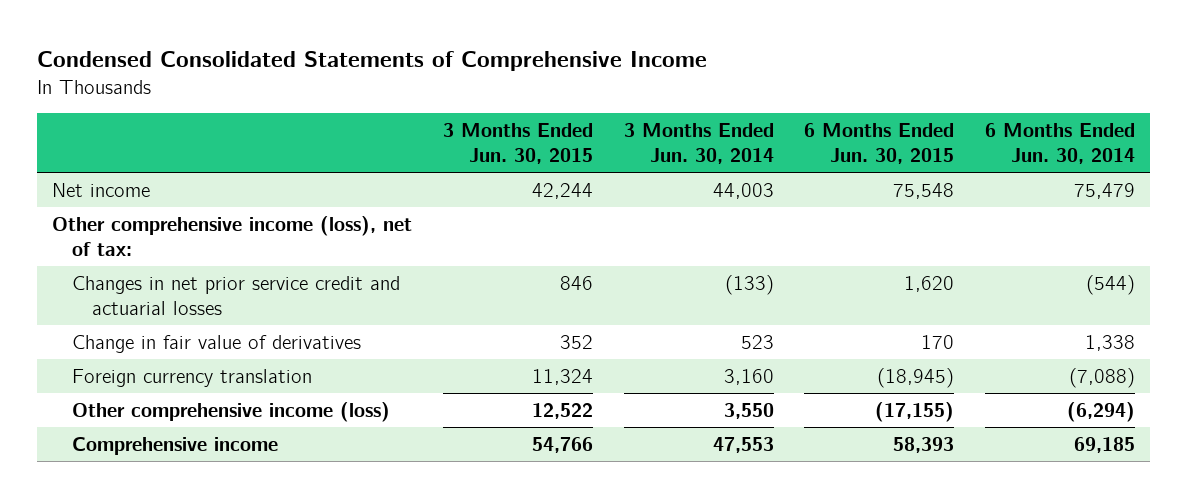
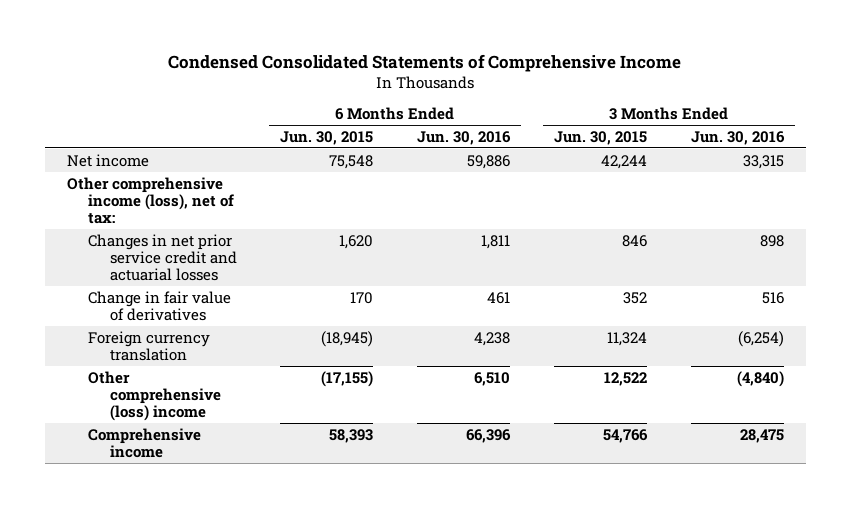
- | 3 Months Ended Jun. 30, 2015 | 3 Months Ended Jun. 30, 2014 | 6 Months Ended Jun. 30, 2015 | 6 Months Ended Jun. 30, 2014
+ | 6 Months Ended Jun. 30, 2015 | 6 Months Ended Jun. 30, 2016 | 3 Months Ended Jun. 30, 2015 | 3 Months Ended Jun. 30, 2016
- Other comprehensive income (loss) | 12,522 | 3,550 | (17,155) | (6,294)
+ Other comprehensive (loss) income | (17,155) | 6,510 | 12,522 | (4,840)

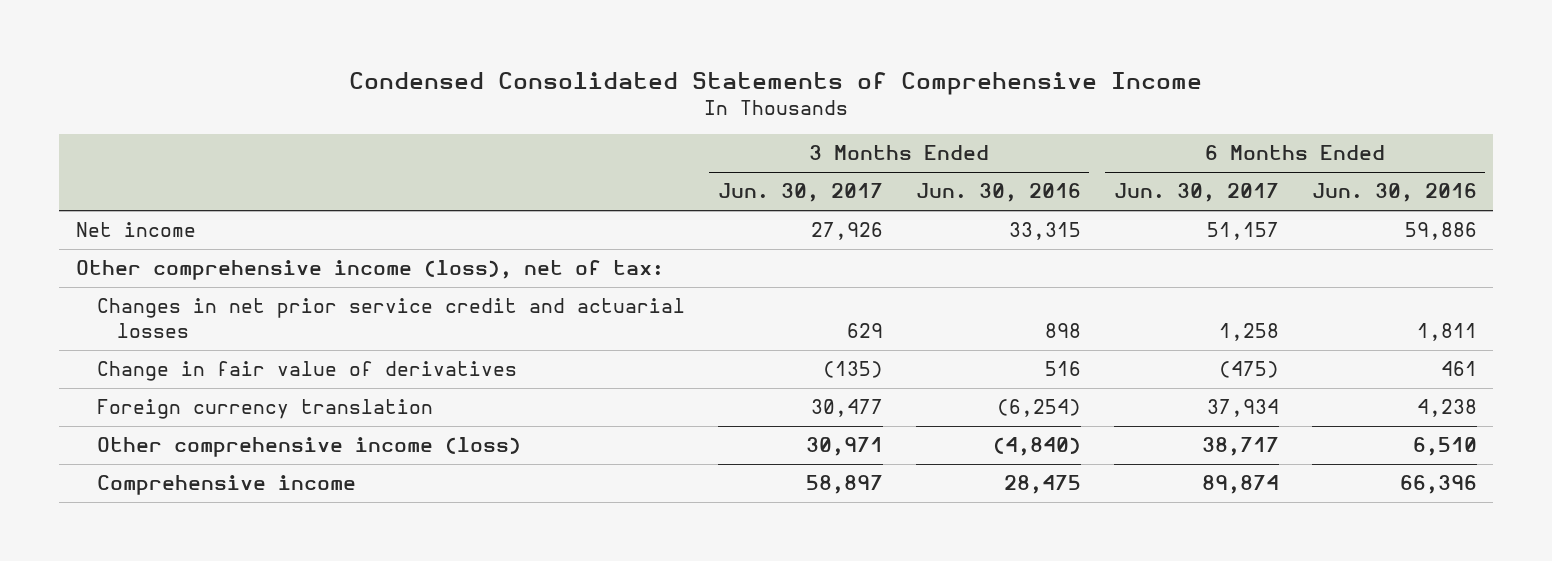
- | 6 Months Ended Jun. 30, 2015 | 6 Months Ended Jun. 30, 2016 | 3 Months Ended Jun. 30, 2015 | 3 Months Ended Jun. 30, 2016
+ | 3 Months Ended Jun. 30, 2017 | 3 Months Ended Jun. 30, 2016 | 6 Months Ended Jun. 30, 2017 | 6 Months Ended Jun. 30, 2016
- Other comprehensive (loss) income | (17,155) | 6,510 | 12,522 | (4,840)
+ Other comprehensive income (loss) | 30,971 | (4,840) | 38,717 | 6,510

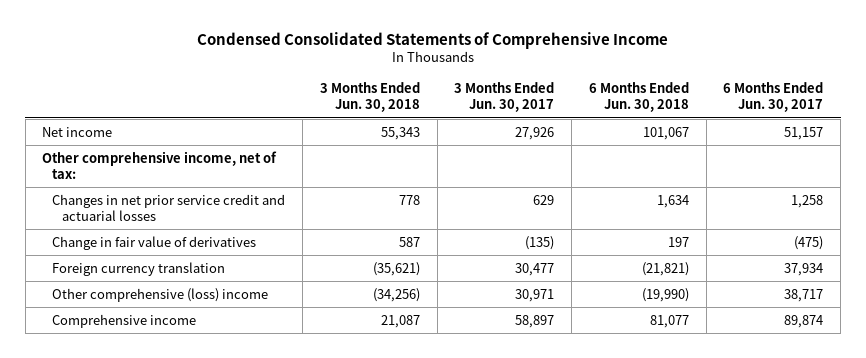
- | 3 Months Ended Jun. 30, 2017 | 3 Months Ended Jun. 30, 2016 | 6 Months Ended Jun. 30, 2017 | 6 Months Ended Jun. 30, 2016
+ | 3 Months Ended Jun. 30, 2018 | 3 Months Ended Jun. 30, 2017 | 6 Months Ended Jun. 30, 2018 | 6 Months Ended Jun. 30, 2017
- Other comprehensive income (loss), net of tax:
+ Other comprehensive income, net of tax:
- Other comprehensive income (loss) | 30,971 | (4,840) | 38,717 | 6,510
+ Other comprehensive (loss) income | (34,256) | 30,971 | (19,990) | 38,717

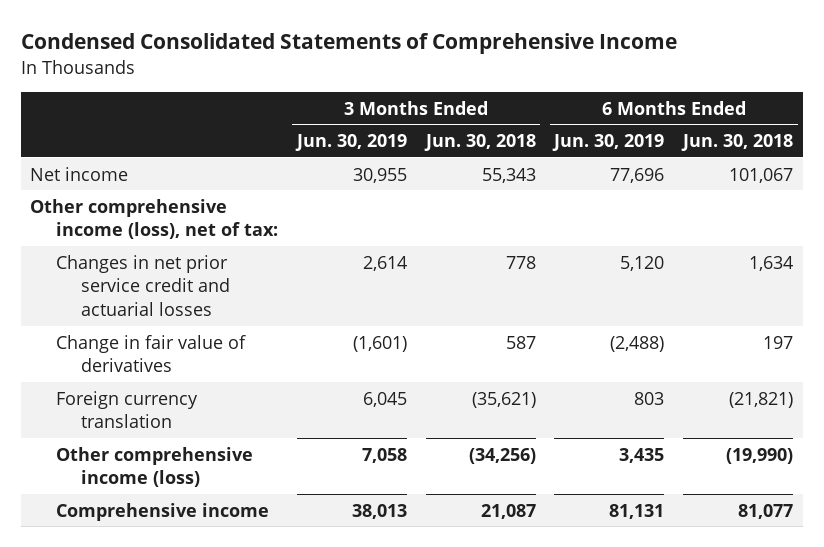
- | 3 Months Ended Jun. 30, 2018 | 3 Months Ended Jun. 30, 2017 | 6 Months Ended Jun. 30, 2018 | 6 Months Ended Jun. 30, 2017
+ | 3 Months Ended Jun. 30, 2019 | 3 Months Ended Jun. 30, 2018 | 6 Months Ended Jun. 30, 2019 | 6 Months Ended Jun. 30, 2018
- Other comprehensive income, net of tax:
+ Other comprehensive income (loss), net of tax:
- Other comprehensive (loss) income | (34,256) | 30,971 | (19,990) | 38,717
+ Other comprehensive income (loss) | 7,058 | (34,256) | 3,435 | (19,990)

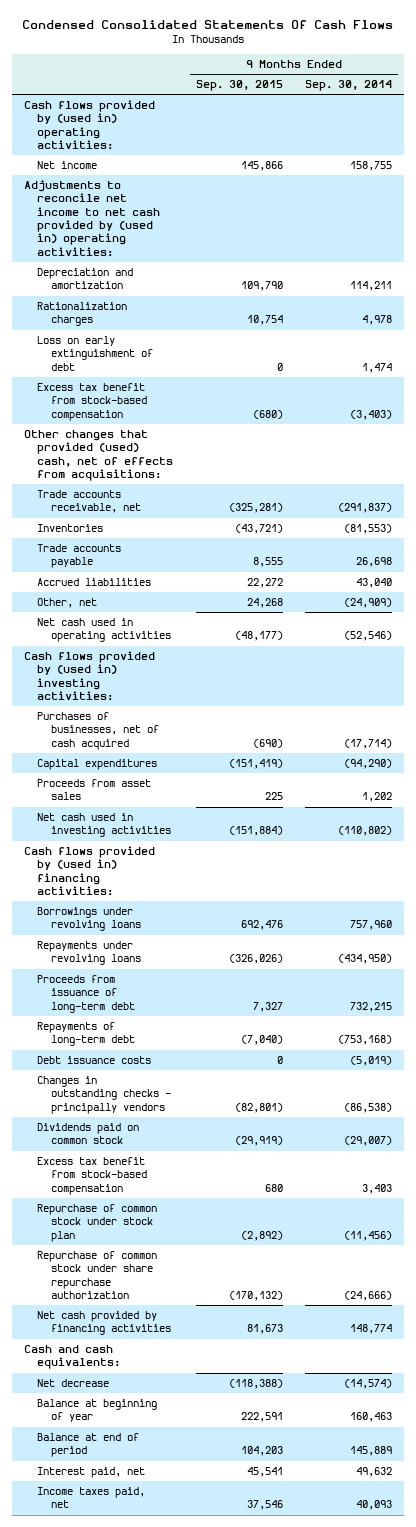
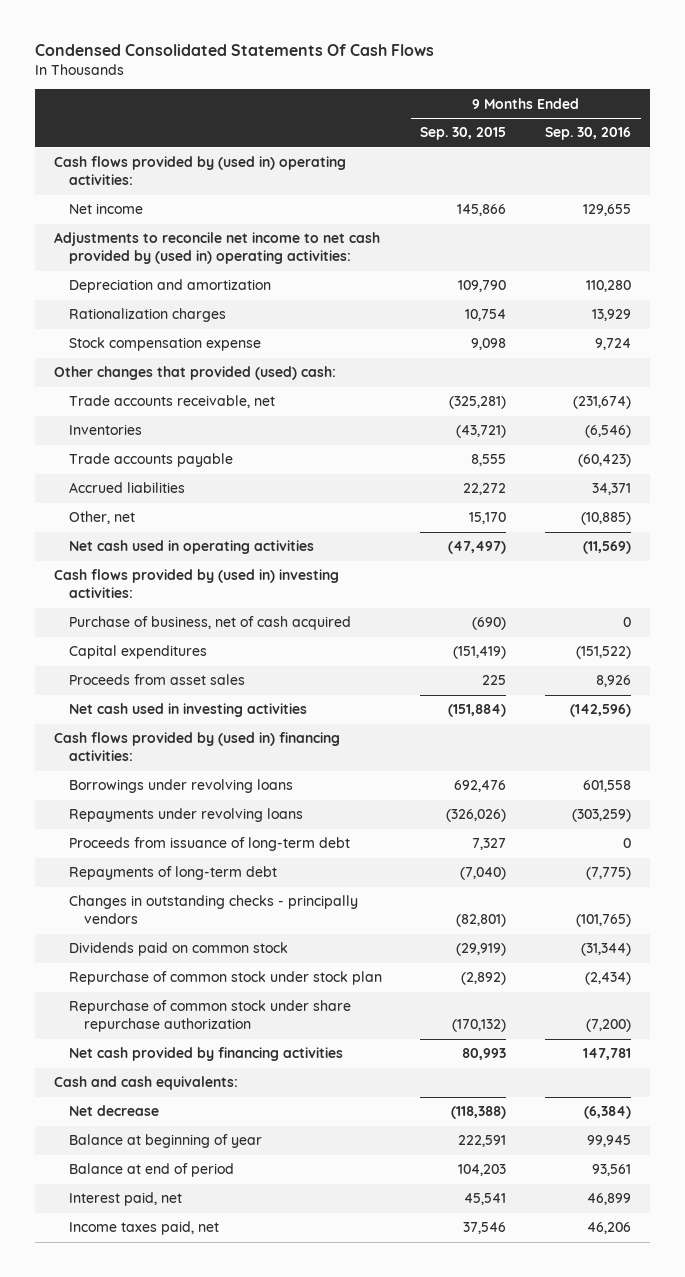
- | 9 Months Ended Sep. 30, 2015 | 9 Months Ended Sep. 30, 2014
+ | 9 Months Ended Sep. 30, 2015 | 9 Months Ended Sep. 30, 2016
- Loss on early extinguishment of debt | 0 | 1,474
- Excess tax benefit from stock-based compensation | (680) | (3,403)
- Other changes that provided (used) cash, net of effects from acquisitions:
+ Stock compensation expense | 9,098 | 9,724
+ Other changes that provided (used) cash:
- Other, net | 24,268 | (24,909)
- Net cash used in operating activities | (48,177) | (52,546)
+ Other, net | 15,170 | (10,885)
+ Net cash used in operating activities | (47,497) | (11,569)
- Purchases of businesses, net of cash acquired | (690) | (17,714)
+ Purchase of business, net of cash acquired | (690) | 0
- Debt issuance costs | 0 | (5,019)
- Excess tax benefit from stock-based compensation | 680 | 3,403
- Net cash provided by financing activities | 81,673 | 148,774
+ Net cash provided by financing activities | 80,993 | 147,781

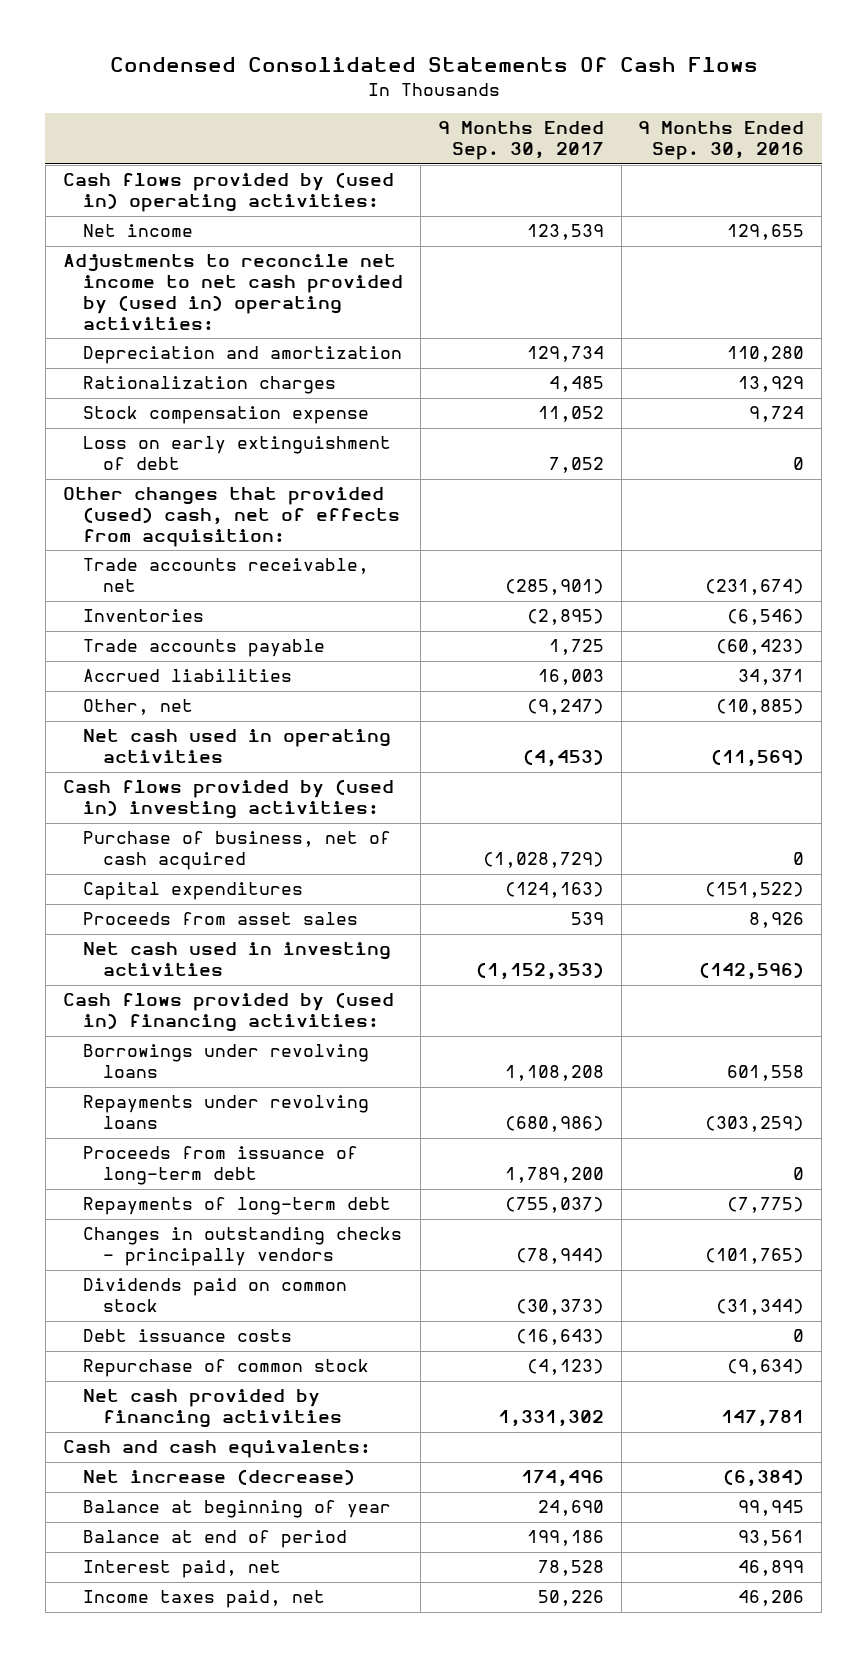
- | 9 Months Ended Sep. 30, 2015 | 9 Months Ended Sep. 30, 2016
+ | 9 Months Ended Sep. 30, 2017 | 9 Months Ended Sep. 30, 2016
- Other changes that provided (used) cash:
+ Loss on early extinguishment of debt | 7,052 | 0
+ Other changes that provided (used) cash, net of effects from acquisition:
- Repurchase of common stock under stock plan | (2,892) | (2,434)
- Repurchase of common stock under share repurchase authorization | (170,132) | (7,200)
+ Debt issuance costs | (16,643) | 0
+ Repurchase of common stock | (4,123) | (9,634)
- Net decrease | (118,388) | (6,384)
+ Net increase (decrease) | 174,496 | (6,384)

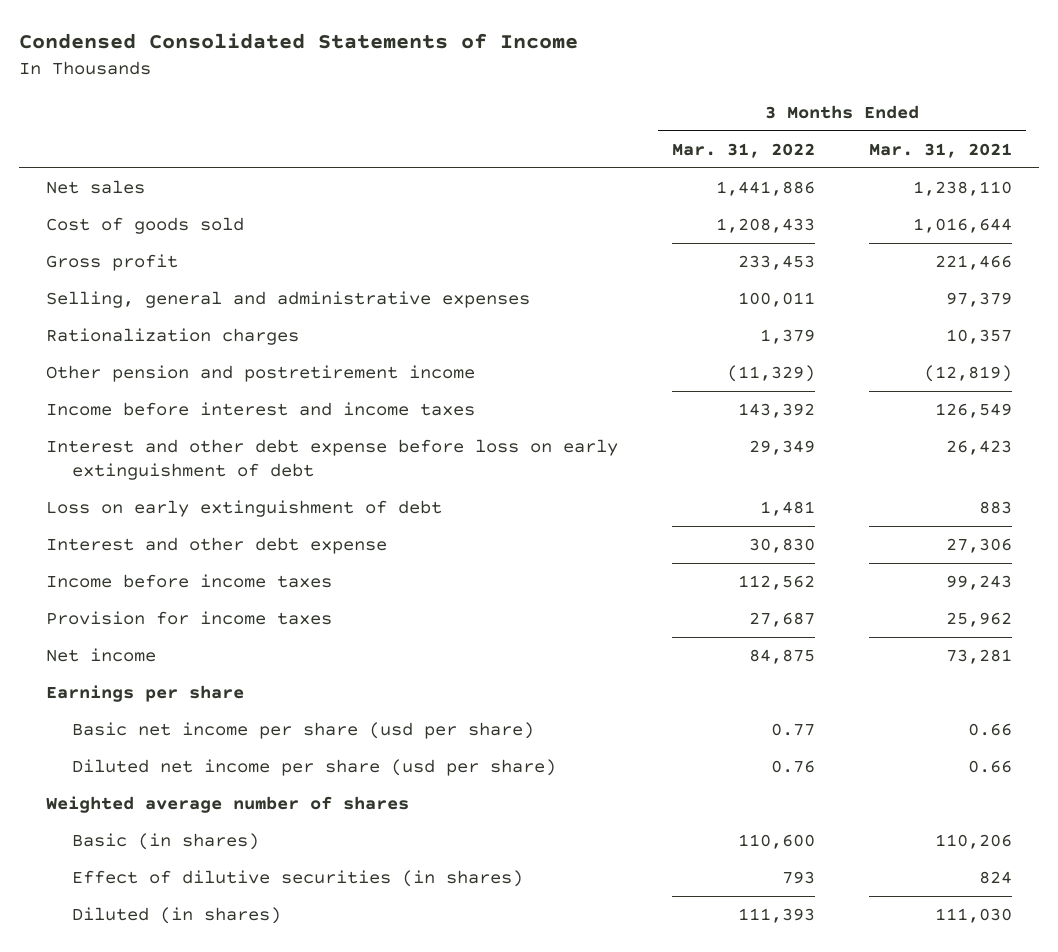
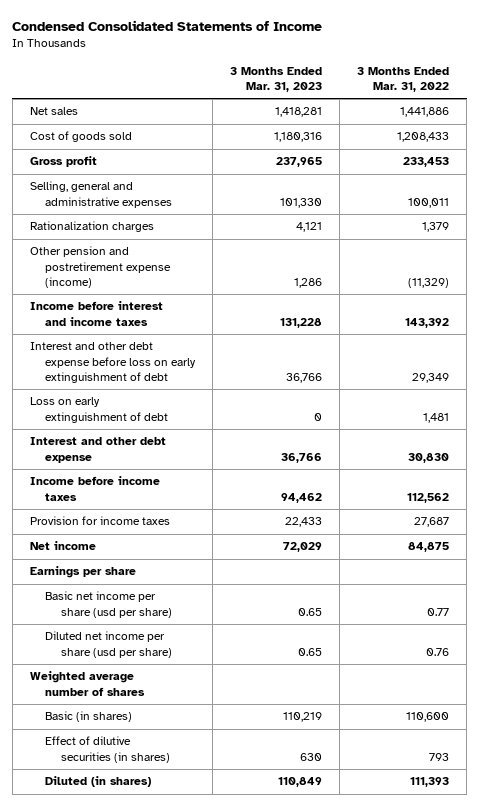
- | 3 Months Ended Mar. 31, 2022 | 3 Months Ended Mar. 31, 2021
+ | 3 Months Ended Mar. 31, 2023 | 3 Months Ended Mar. 31, 2022
- Other pension and postretirement income | (11,329) | (12,819)
+ Other pension and postretirement expense (income) | 1,286 | (11,329)

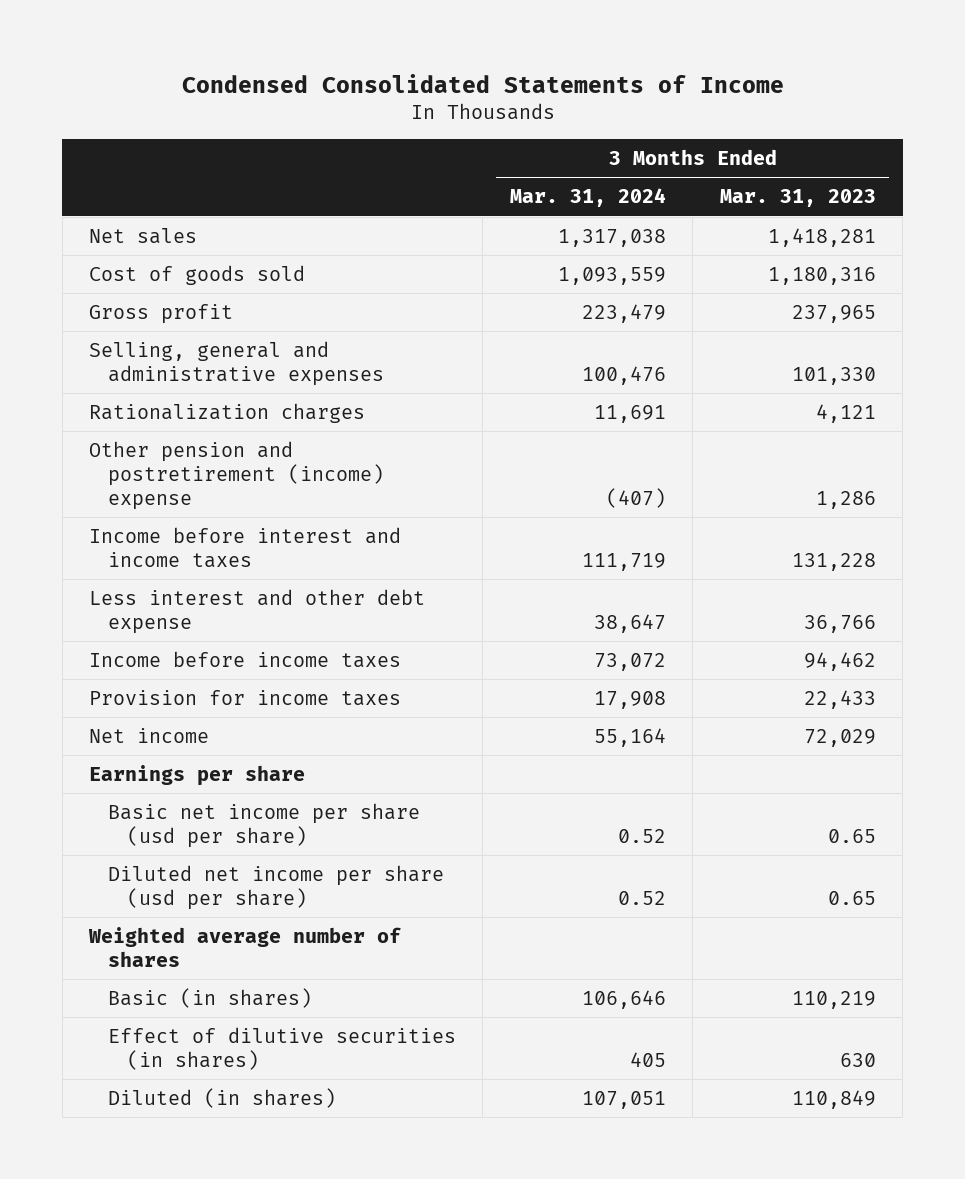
- | 3 Months Ended Mar. 31, 2023 | 3 Months Ended Mar. 31, 2022
+ | 3 Months Ended Mar. 31, 2024 | 3 Months Ended Mar. 31, 2023
- Other pension and postretirement expense (income) | 1,286 | (11,329)
+ Other pension and postretirement (income) expense | (407) | 1,286
- Interest and other debt expense before loss on early extinguishment of debt | 36,766 | 29,349
- Loss on early extinguishment of debt | 0 | 1,481
- Interest and other debt expense | 36,766 | 30,830
+ Less interest and other debt expense | 38,647 | 36,766

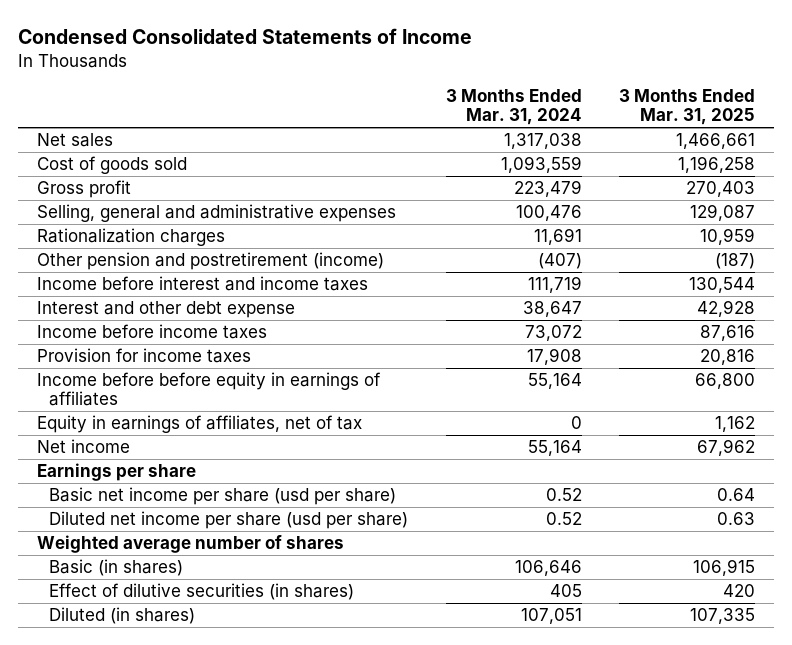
- | 3 Months Ended Mar. 31, 2024 | 3 Months Ended Mar. 31, 2023
+ | 3 Months Ended Mar. 31, 2024 | 3 Months Ended Mar. 31, 2025
- Other pension and postretirement (income) expense | (407) | 1,286
+ Other pension and postretirement (income) | (407) | (187)
- Less interest and other debt expense | 38,647 | 36,766
+ Interest and other debt expense | 38,647 | 42,928
+ Income before before equity in earnings of affiliates | 55,164 | 66,800
+ Equity in earnings of affiliates, net of tax | 0 | 1,162

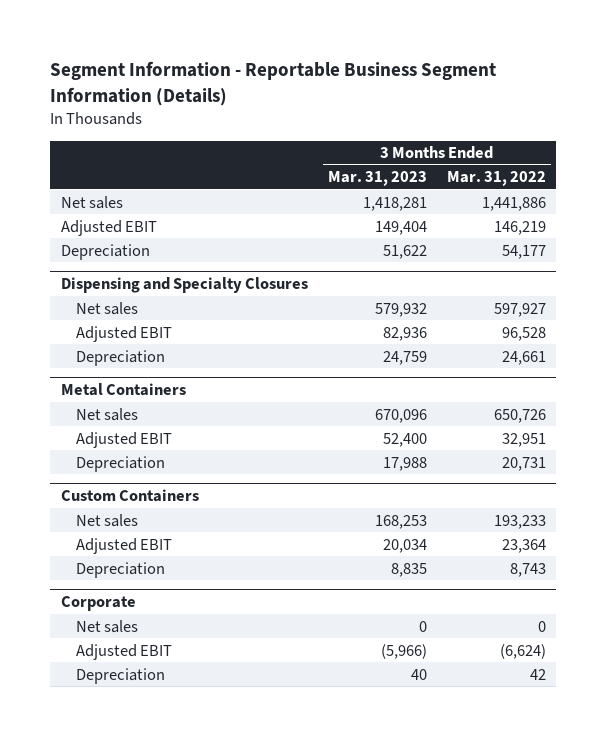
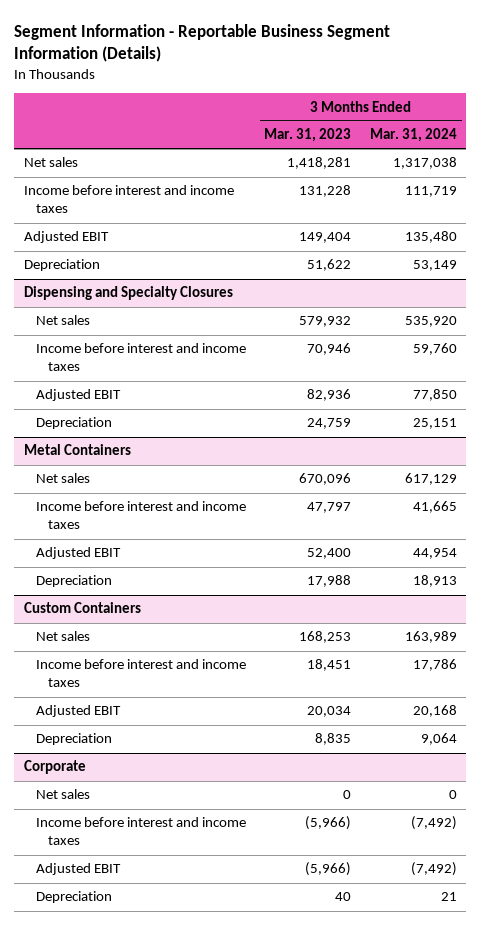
- | 3 Months Ended Mar. 31, 2023 | 3 Months Ended Mar. 31, 2022
+ | 3 Months Ended Mar. 31, 2023 | 3 Months Ended Mar. 31, 2024
+ Income before interest and income taxes | 131,228 | 111,719
@ Dispensing and Specialty Closures
+ Income before interest and income taxes | 70,946 | 59,760
@ Metal Containers
+ Income before interest and income taxes | 47,797 | 41,665
@ Custom Containers
+ Income before interest and income taxes | 18,451 | 17,786
@ Corporate
+ Income before interest and income taxes | (5,966) | (7,492)

